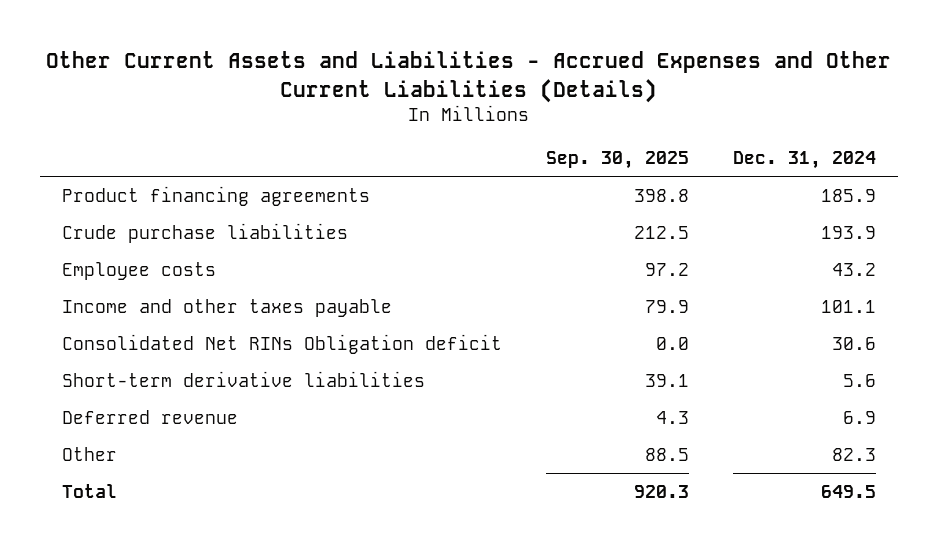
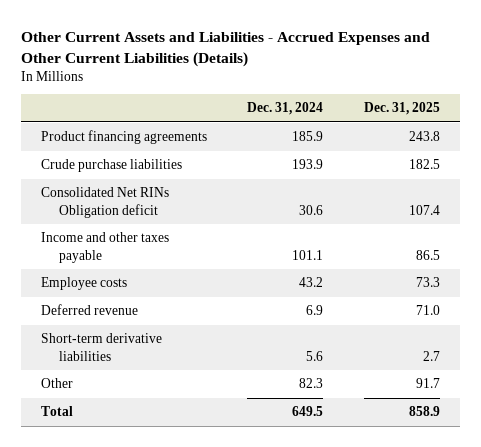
- | Sep. 30, 2025 | Dec. 31, 2024
+ | Dec. 31, 2024 | Dec. 31, 2025
moved down: Income and other taxes payable | 101.1 | 86.5
moved down: Employee costs | 43.2 | 73.3
moved down: Short-term derivative liabilities | 5.6 | 2.7

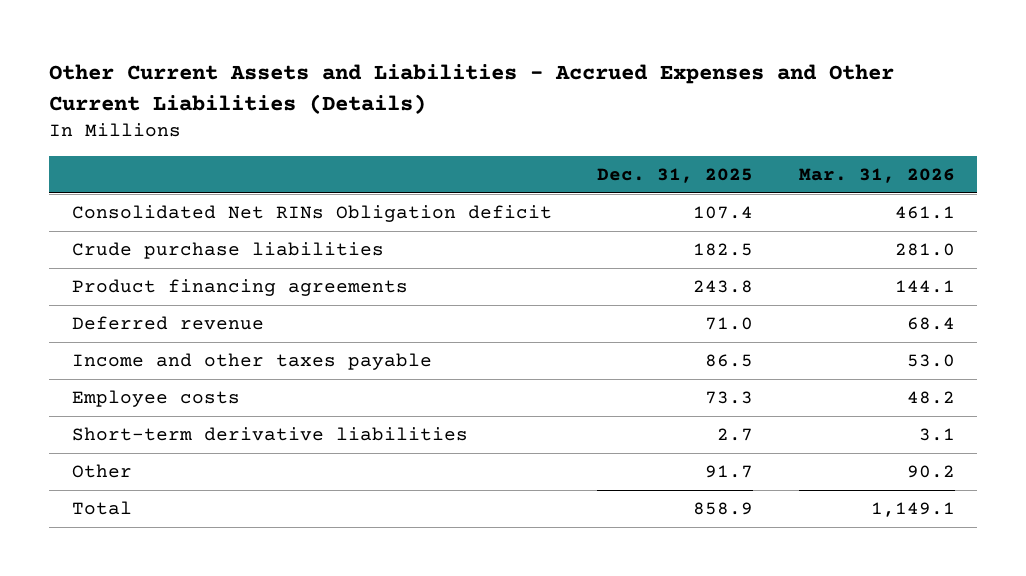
- | Dec. 31, 2024 | Dec. 31, 2025
+ | Dec. 31, 2025 | Mar. 31, 2026
moved down: Crude purchase liabilities | 182.5 | 281.0
moved down: Product financing agreements | 243.8 | 144.1
moved up: Deferred revenue | 71.0 | 68.4

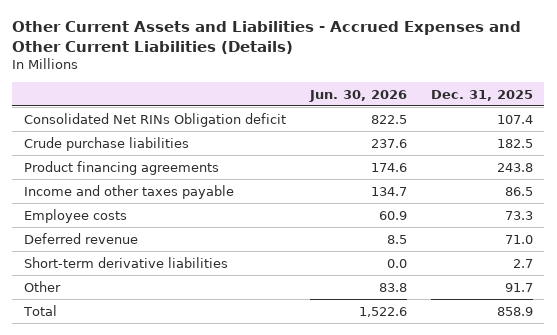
- | Dec. 31, 2025 | Mar. 31, 2026
+ | Jun. 30, 2026 | Dec. 31, 2025
moved down: Deferred revenue | 8.5 | 71.0

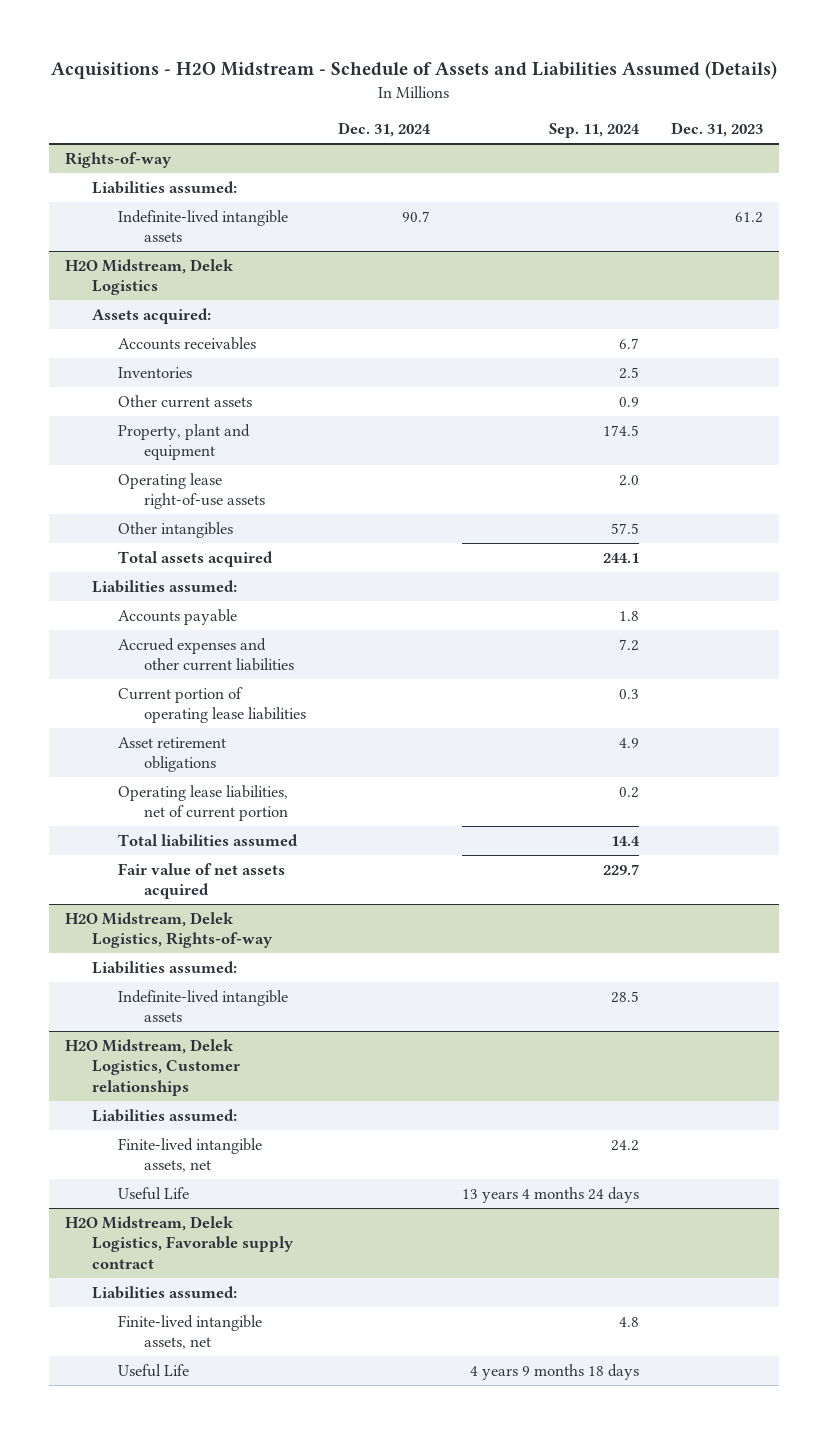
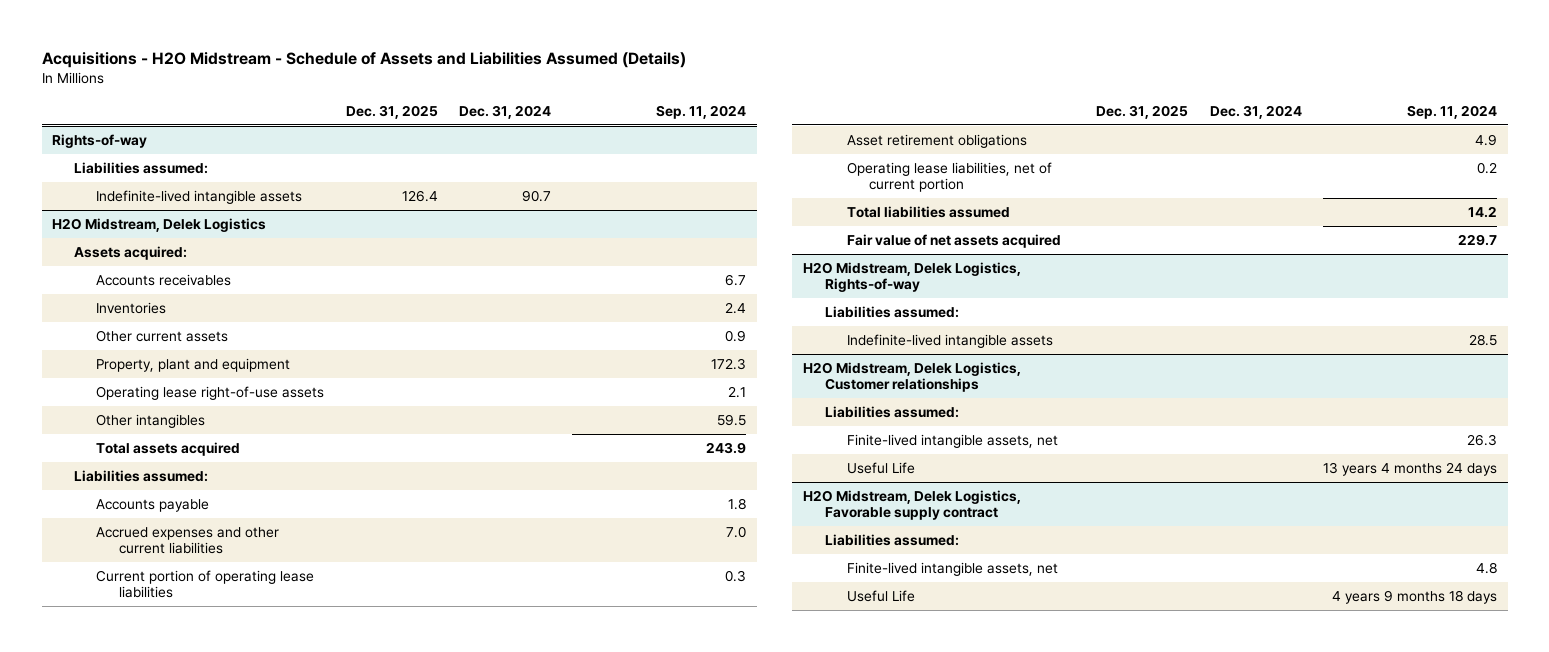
- | Dec. 31, 2024 | Sep. 11, 2024 | Dec. 31, 2023
+ | Dec. 31, 2025 | Dec. 31, 2024 | Sep. 11, 2024
@ H2O Midstream, Delek Logistics
- Inventories | | 2.5 |
+ Inventories | | | 2.4
- Property, plant and equipment | | 174.5 |
- Operating lease right-of-use assets | | 2.0 |
- Other intangibles | | 57.5 |
- Total assets acquired | | 244.1 |
+ Property, plant and equipment | | | 172.3
+ Operating lease right-of-use assets | | | 2.1
+ Other intangibles | | | 59.5
+ Total assets acquired | | | 243.9
- Accrued expenses and other current liabilities | | 7.2 |
+ Accrued expenses and other current liabilities | | | 7.0
- Total liabilities assumed | | 14.4 |
+ Total liabilities assumed | | | 14.2
@ H2O Midstream, Delek Logistics, Customer relationships
- Finite-lived intangible assets, net | | 24.2 |
+ Finite-lived intangible assets, net | | | 26.3

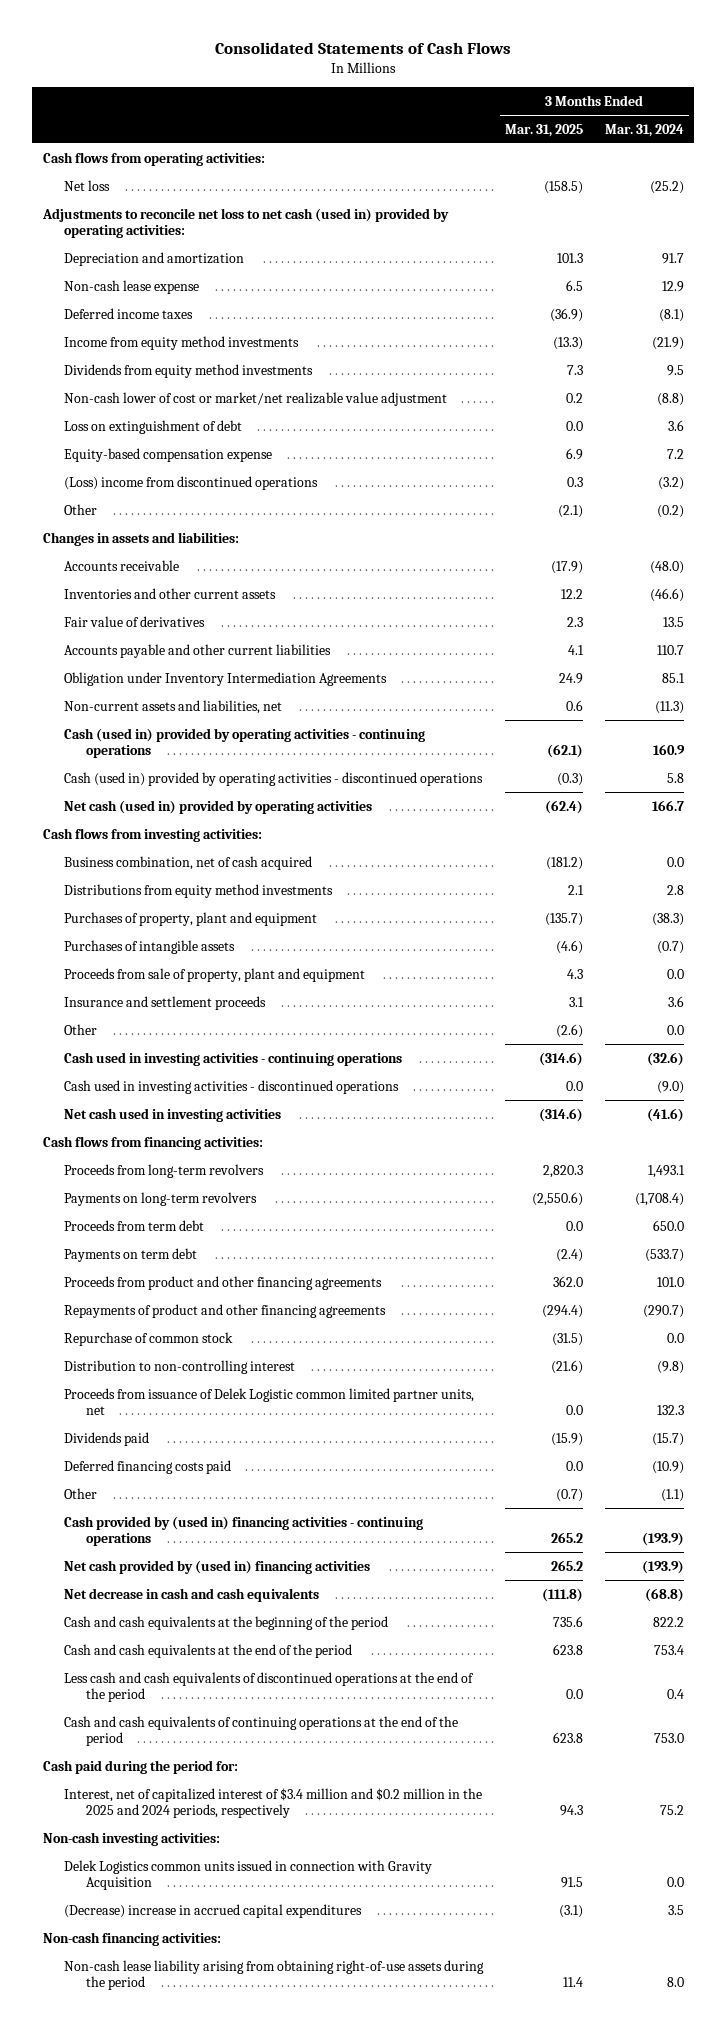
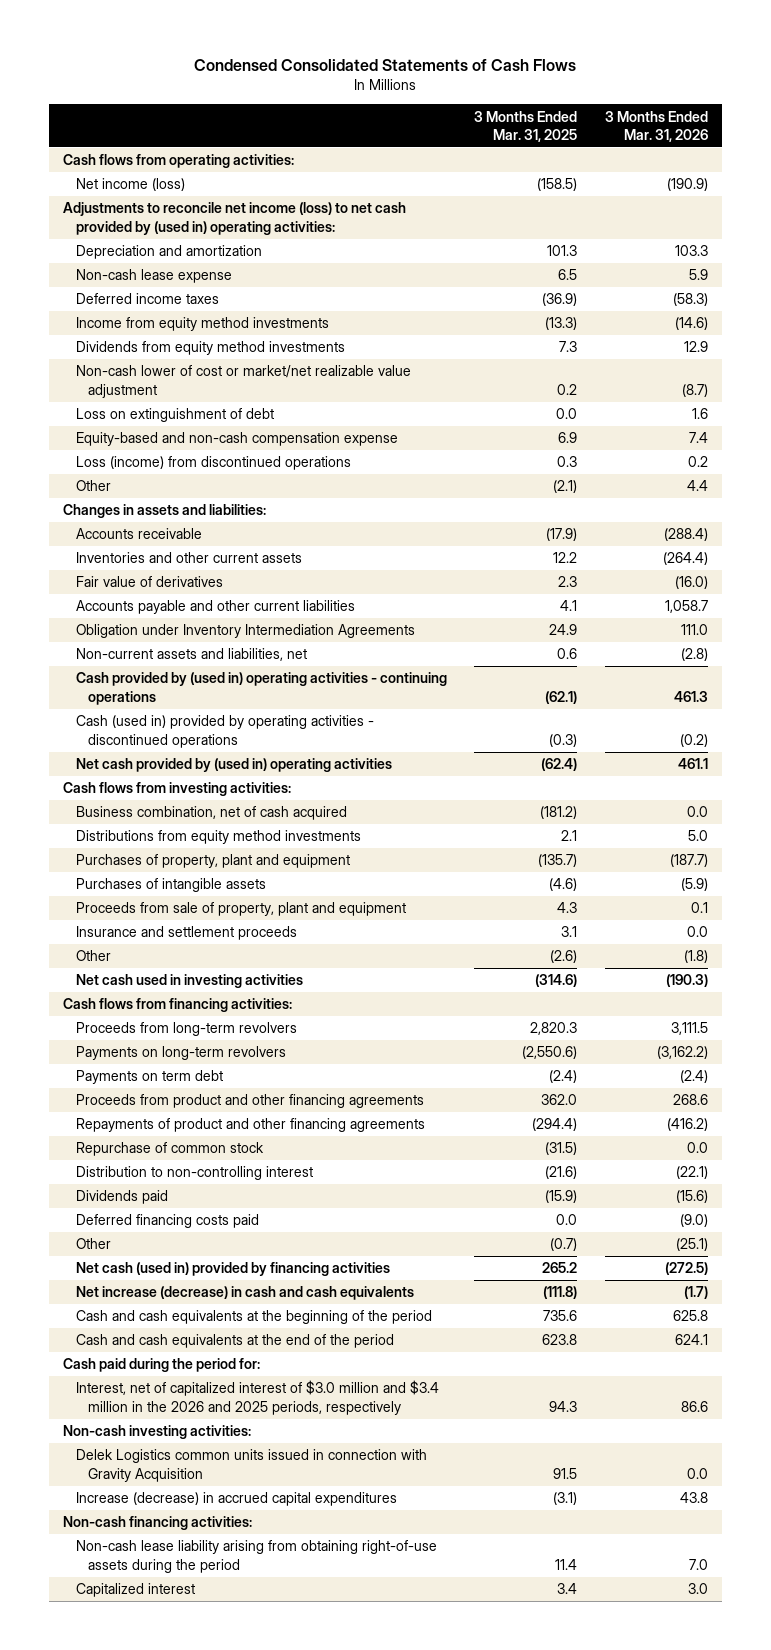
- Consolidated Statements of Cash Flows
+ Condensed Consolidated Statements of Cash Flows
- | 3 Months Ended Mar. 31, 2025 | 3 Months Ended Mar. 31, 2024
+ | 3 Months Ended Mar. 31, 2025 | 3 Months Ended Mar. 31, 2026
- Net loss | (158.5) | (25.2)
- Adjustments to reconcile net loss to net cash (used in) provided by operating activities:
+ Net income (loss) | (158.5) | (190.9)
+ Adjustments to reconcile net income (loss) to net cash provided by (used in) operating activities:
- Equity-based compensation expense | 6.9 | 7.2
- (Loss) income from discontinued operations | 0.3 | (3.2)
+ Equity-based and non-cash compensation expense | 6.9 | 7.4
+ Loss (income) from discontinued operations | 0.3 | 0.2
- Cash (used in) provided by operating activities - continuing operations | (62.1) | 160.9
+ Cash provided by (used in) operating activities - continuing operations | (62.1) | 461.3
- Net cash (used in) provided by operating activities | (62.4) | 166.7
+ Net cash provided by (used in) operating activities | (62.4) | 461.1
- Cash used in investing activities - continuing operations | (314.6) | (32.6)
- Cash used in investing activities - discontinued operations | 0.0 | (9.0)
- Proceeds from term debt | 0.0 | 650.0
- Proceeds from issuance of Delek Logistic common limited partner units, net | 0.0 | 132.3
- Cash provided by (used in) financing activities - continuing operations | 265.2 | (193.9)
- Net cash provided by (used in) financing activities | 265.2 | (193.9)
- Net decrease in cash and cash equivalents | (111.8) | (68.8)
+ Net cash (used in) provided by financing activities | 265.2 | (272.5)
+ Net increase (decrease) in cash and cash equivalents | (111.8) | (1.7)
- Less cash and cash equivalents of discontinued operations at the end of the period | 0.0 | 0.4
- Cash and cash equivalents of continuing operations at the end of the period | 623.8 | 753.0
- Interest, net of capitalized interest of $3.4 million and $0.2 million in the 2025 and 2024 periods, respectively | 94.3 | 75.2
+ Interest, net of capitalized interest of $3.0 million and $3.4 million in the 2026 and 2025 periods, respectively | 94.3 | 86.6
- (Decrease) increase in accrued capital expenditures | (3.1) | 3.5
+ Increase (decrease) in accrued capital expenditures | (3.1) | 43.8
+ Capitalized interest | 3.4 | 3.0

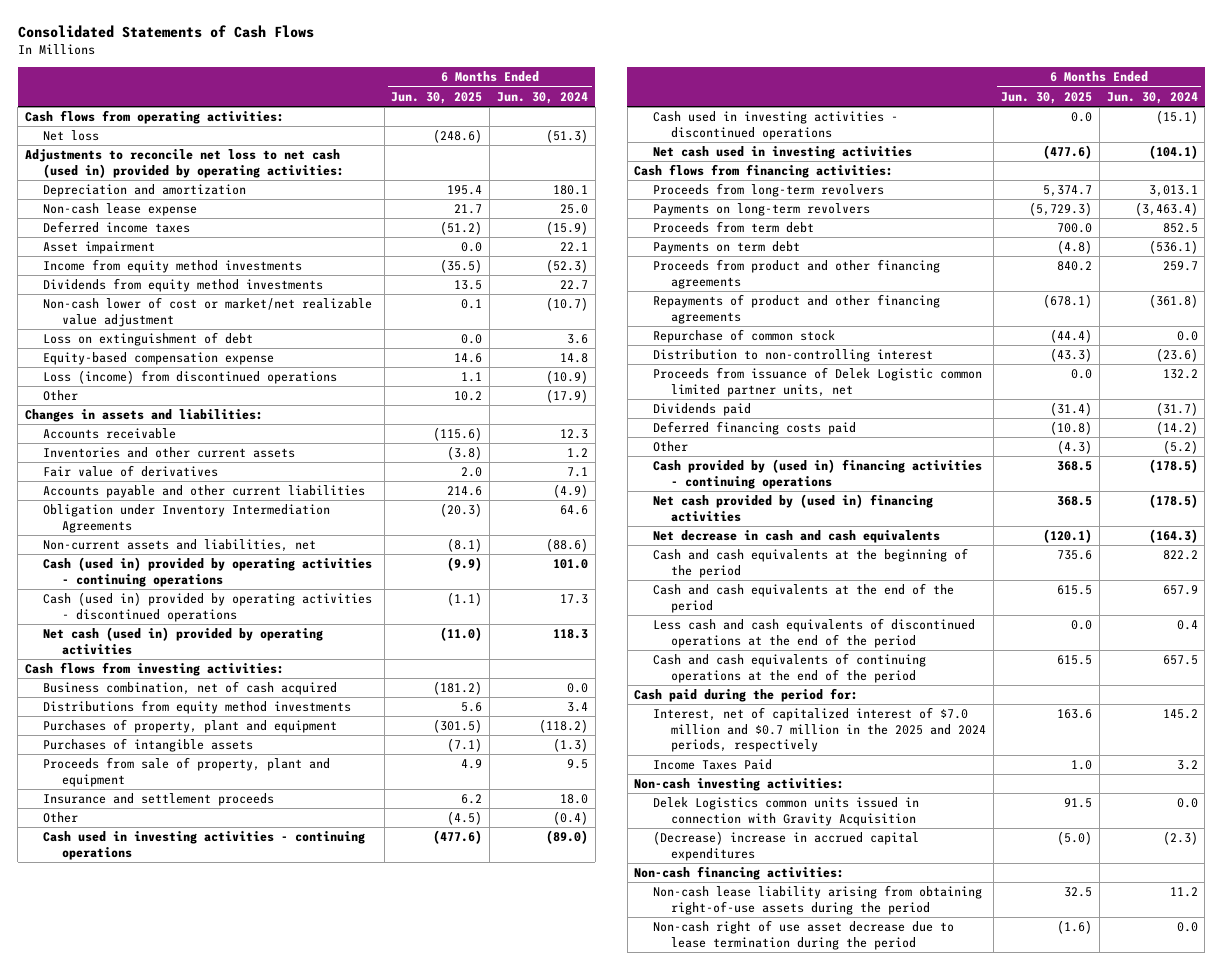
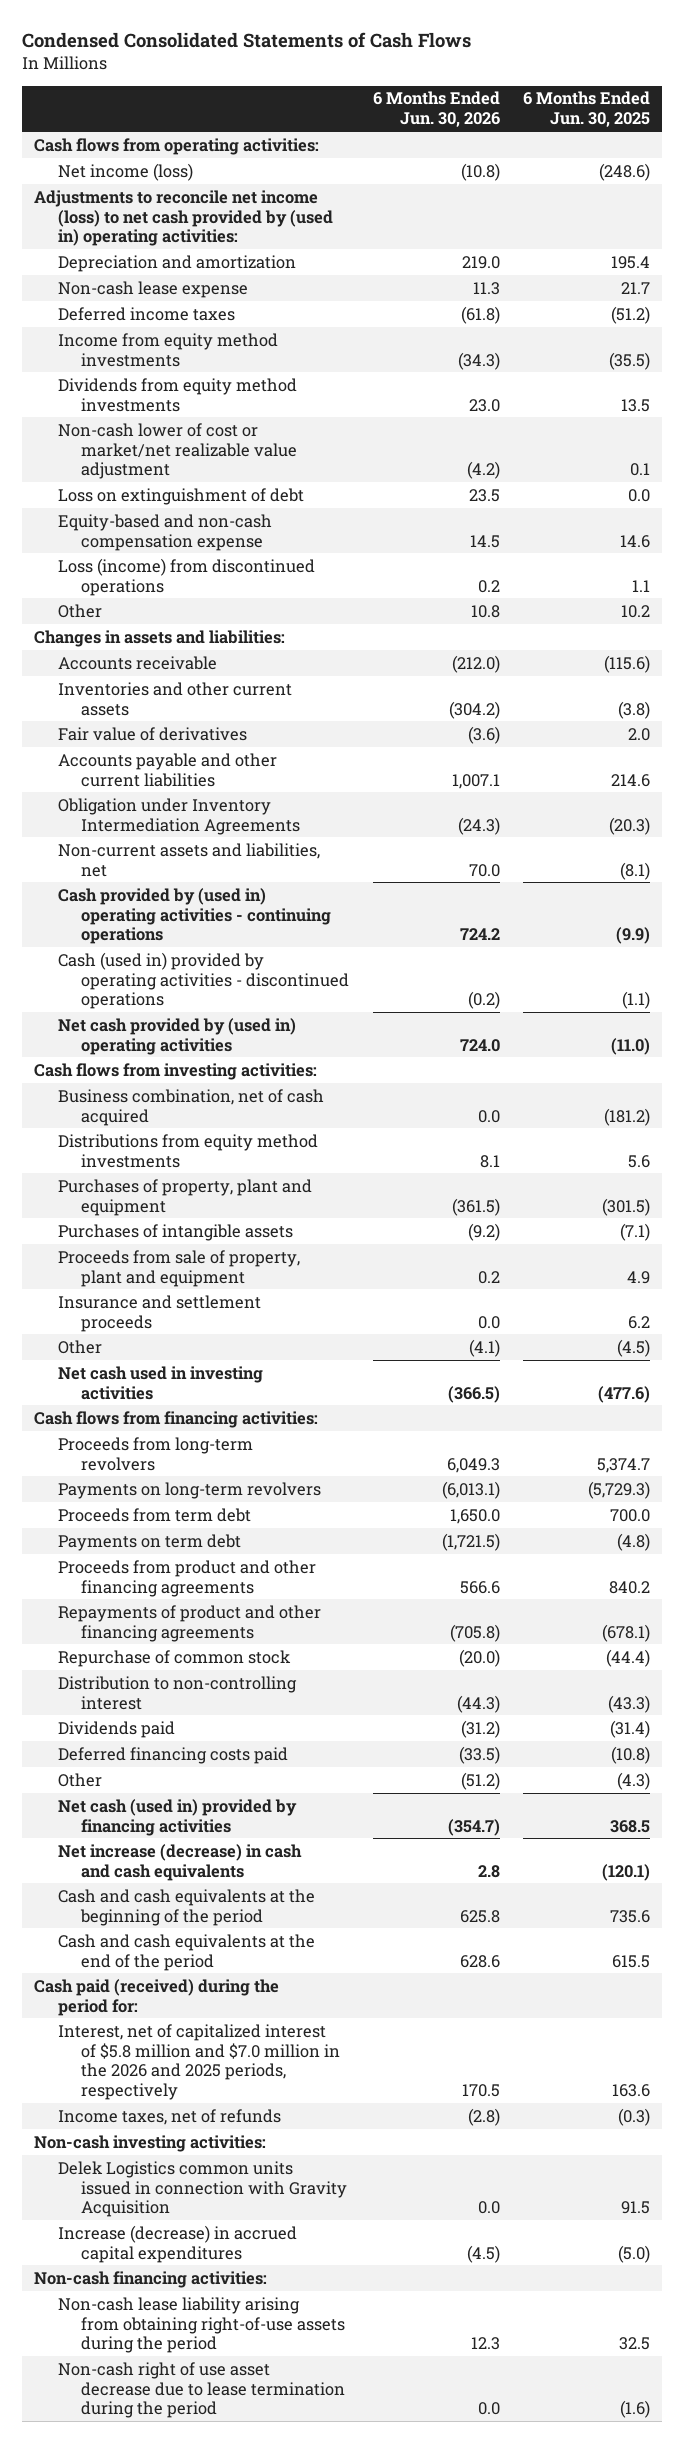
- Consolidated Statements of Cash Flows
+ Condensed Consolidated Statements of Cash Flows
- | 6 Months Ended Jun. 30, 2025 | 6 Months Ended Jun. 30, 2024
+ | 6 Months Ended Jun. 30, 2026 | 6 Months Ended Jun. 30, 2025
- Net loss | (248.6) | (51.3)
- Adjustments to reconcile net loss to net cash (used in) provided by operating activities:
+ Net income (loss) | (10.8) | (248.6)
+ Adjustments to reconcile net income (loss) to net cash provided by (used in) operating activities:
- Asset impairment | 0.0 | 22.1
- Equity-based compensation expense | 14.6 | 14.8
+ Equity-based and non-cash compensation expense | 14.5 | 14.6
- Cash (used in) provided by operating activities - continuing operations | (9.9) | 101.0
+ Cash provided by (used in) operating activities - continuing operations | 724.2 | (9.9)
- Net cash (used in) provided by operating activities | (11.0) | 118.3
+ Net cash provided by (used in) operating activities | 724.0 | (11.0)
- Cash used in investing activities - continuing operations | (477.6) | (89.0)
- Cash used in investing activities - discontinued operations | 0.0 | (15.1)
- Proceeds from issuance of Delek Logistic common limited partner units, net | 0.0 | 132.2
- Cash provided by (used in) financing activities - continuing operations | 368.5 | (178.5)
- Net cash provided by (used in) financing activities | 368.5 | (178.5)
- Net decrease in cash and cash equivalents | (120.1) | (164.3)
+ Net cash (used in) provided by financing activities | (354.7) | 368.5
+ Net increase (decrease) in cash and cash equivalents | 2.8 | (120.1)
- Less cash and cash equivalents of discontinued operations at the end of the period | 0.0 | 0.4
- Cash and cash equivalents of continuing operations at the end of the period | 615.5 | 657.5
- Cash paid during the period for:
- Interest, net of capitalized interest of $7.0 million and $0.7 million in the 2025 and 2024 periods, respectively | 163.6 | 145.2
- Income Taxes Paid | 1.0 | 3.2
+ Cash paid (received) during the period for:
+ Interest, net of capitalized interest of $5.8 million and $7.0 million in the 2026 and 2025 periods, respectively | 170.5 | 163.6
+ Income taxes, net of refunds | (2.8) | (0.3)
- (Decrease) increase in accrued capital expenditures | (5.0) | (2.3)
+ Increase (decrease) in accrued capital expenditures | (4.5) | (5.0)

